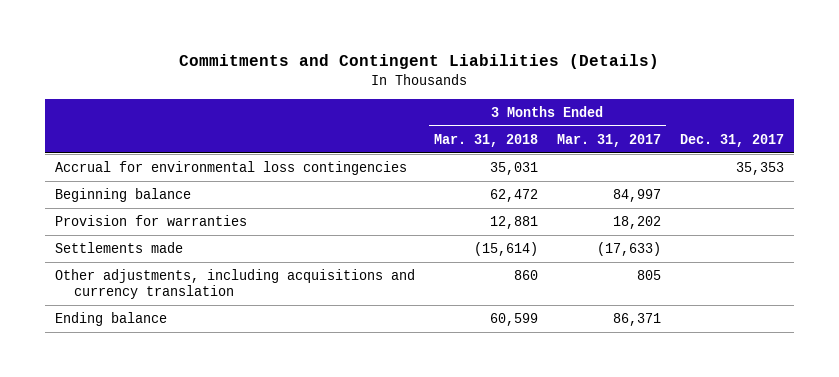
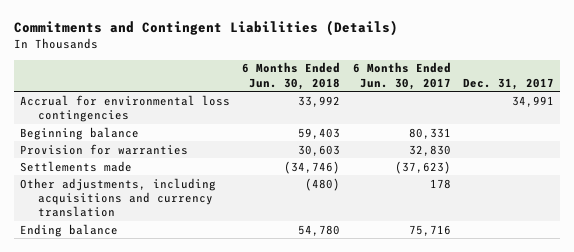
- | 3 Months Ended Mar. 31, 2018 | 3 Months Ended Mar. 31, 2017 | Dec. 31, 2017
+ | 6 Months Ended Jun. 30, 2018 | 6 Months Ended Jun. 30, 2017 | Dec. 31, 2017
- Accrual for environmental loss contingencies | 35,031 | | 35,353
+ Accrual for environmental loss contingencies | 33,992 | | 34,991

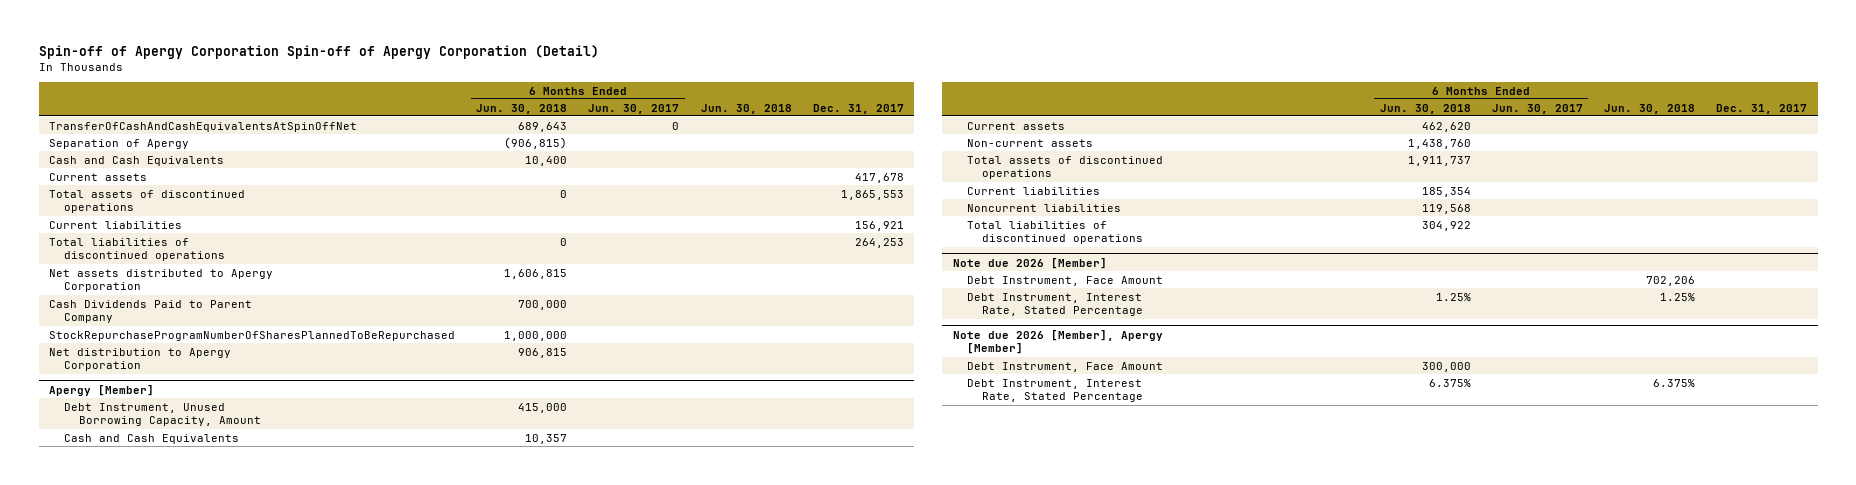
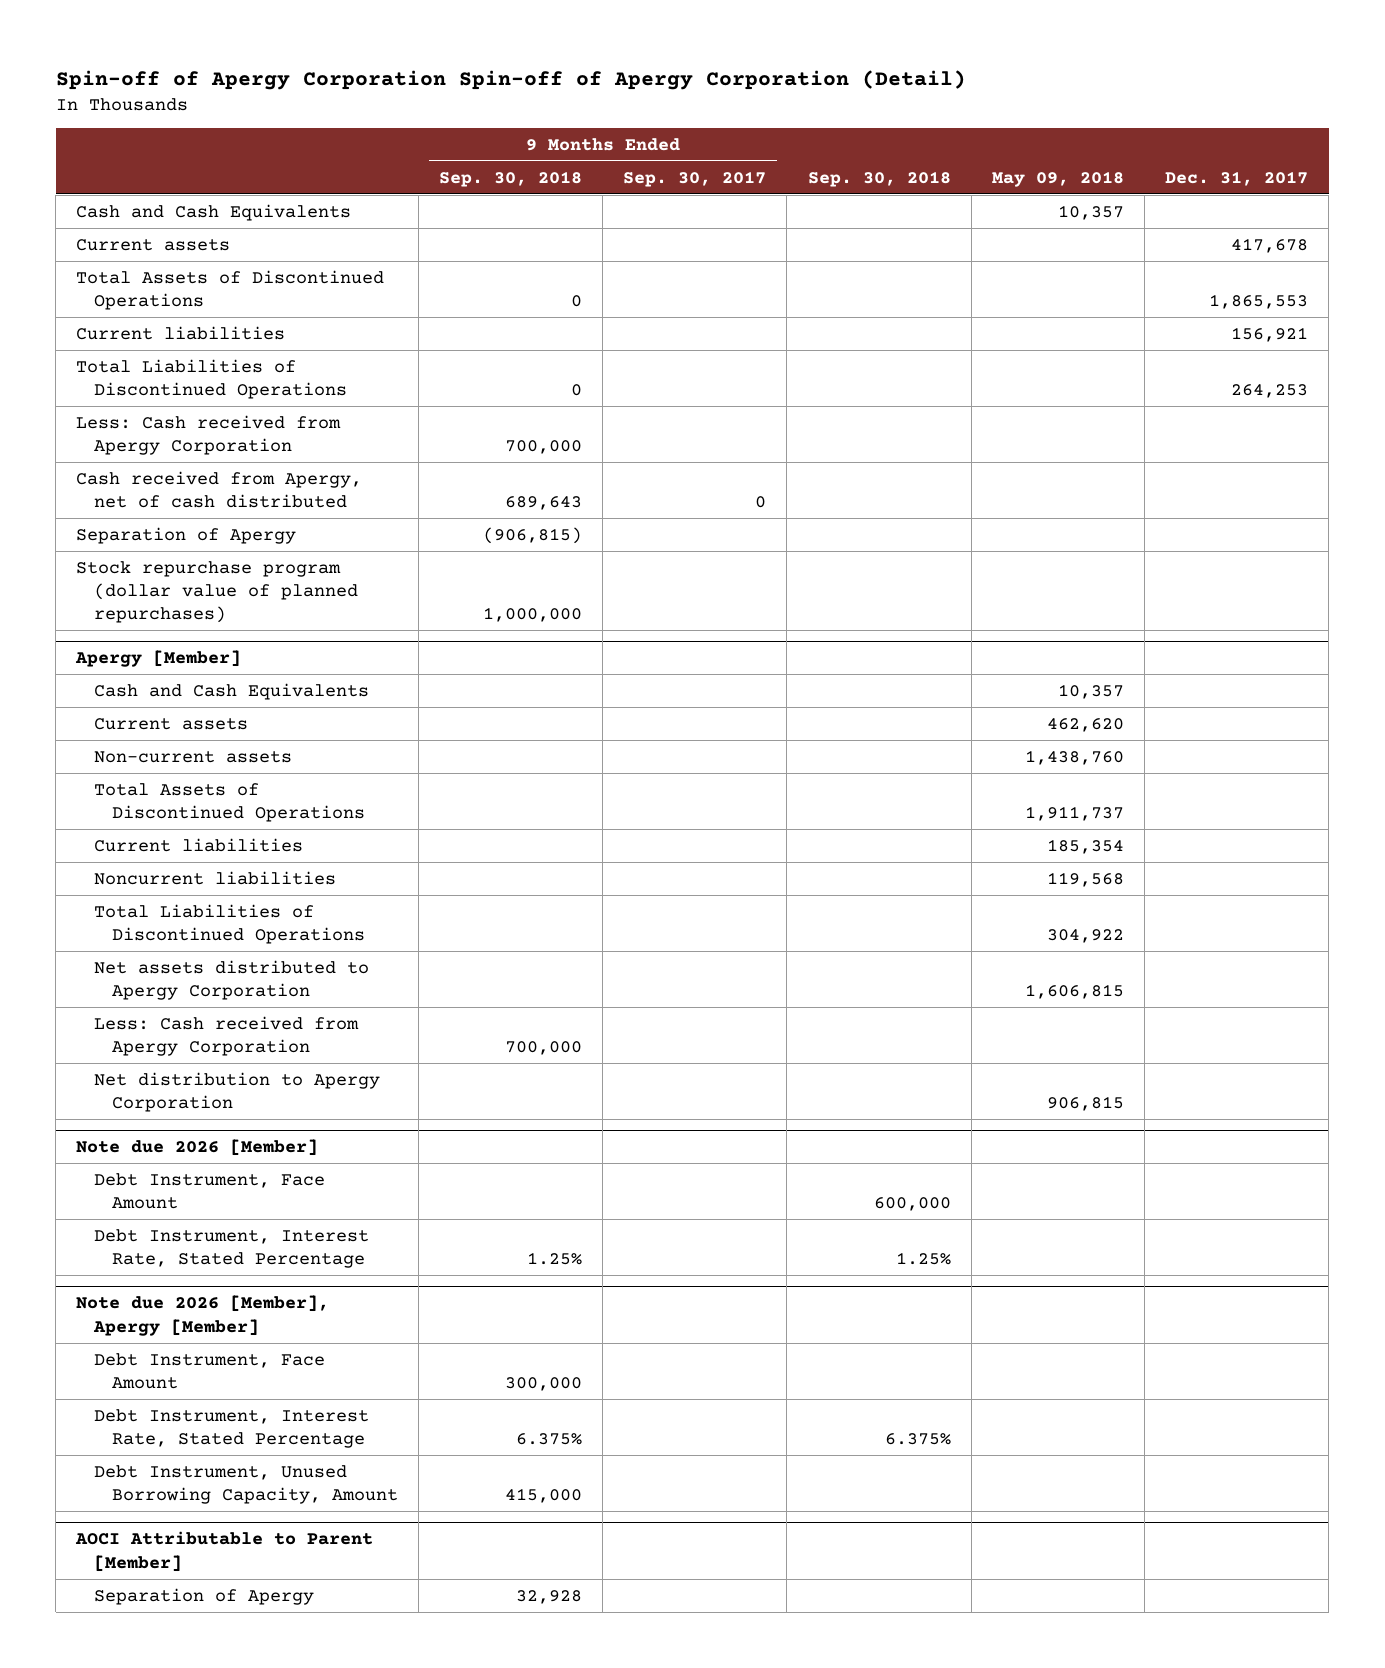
- | 6 Months Ended Jun. 30, 2018 | 6 Months Ended Jun. 30, 2017 | Jun. 30, 2018 | Dec. 31, 2017
+ | 9 Months Ended Sep. 30, 2018 | 9 Months Ended Sep. 30, 2017 | Sep. 30, 2018 | May 09, 2018 | Dec. 31, 2017
- TransferOfCashAndCashEquivalentsAtSpinOffNet | 689,643 | 0 | |
- Total assets of discontinued operations | 0 | | | 1,865,553
+ Total Assets of Discontinued Operations | 0 | | | | 1,865,553
- Total liabilities of discontinued operations | 0 | | | 264,253
- Net assets distributed to Apergy Corporation | 1,606,815 | | |
- Cash Dividends Paid to Parent Company | 700,000 | | |
- StockRepurchaseProgramNumberOfSharesPlannedToBeRepurchased | 1,000,000 | | |
- Net distribution to Apergy Corporation | 906,815 | | |
+ Total Liabilities of Discontinued Operations | 0 | | | | 264,253
+ Less: Cash received from Apergy Corporation | 700,000 | | | |
+ Cash received from Apergy, net of cash distributed | 689,643 | 0 | | |
moved down: Separation of Apergy | (906,815) | | | |
+ Stock repurchase program (dollar value of planned repurchases) | 1,000,000 | | | |
@ Apergy [Member]
- Debt Instrument, Unused Borrowing Capacity, Amount | 415,000 | | |
- Total assets of discontinued operations | 1,911,737 | | |
+ Total Assets of Discontinued Operations | | | | 1,911,737 |
- Total liabilities of discontinued operations | 304,922 | | |
+ Total Liabilities of Discontinued Operations | | | | 304,922 |
+ Net assets distributed to Apergy Corporation | | | | 1,606,815 |
+ Less: Cash received from Apergy Corporation | 700,000 | | | |
+ Net distribution to Apergy Corporation | | | | 906,815 |
@ Note due 2026 [Member], Apergy [Member]
+ Debt Instrument, Unused Borrowing Capacity, Amount | 415,000 | | | |
+ AOCI Attributable to Parent [Member]
+ Separation of Apergy | 32,928 | | | |

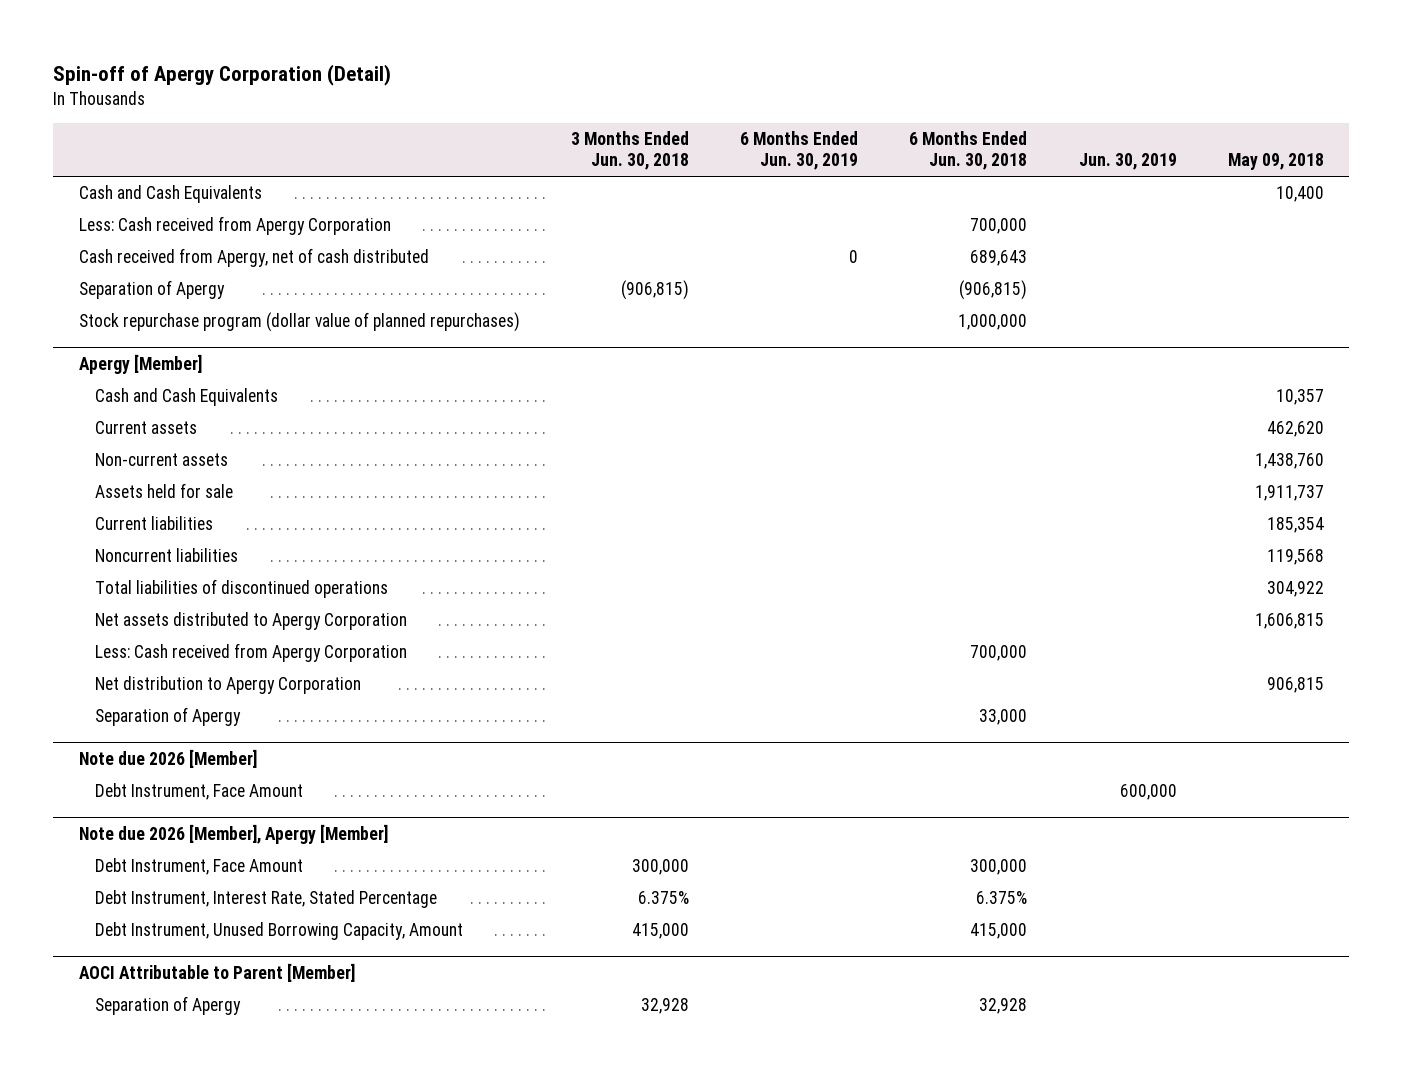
- Spin-off of Apergy Corporation Spin-off of Apergy Corporation (Detail)
+ Spin-off of Apergy Corporation (Detail)
- | 9 Months Ended Sep. 30, 2018 | 9 Months Ended Sep. 30, 2017 | Sep. 30, 2018 | May 09, 2018 | Dec. 31, 2017
+ | 3 Months Ended Jun. 30, 2018 | 6 Months Ended Jun. 30, 2019 | 6 Months Ended Jun. 30, 2018 | Jun. 30, 2019 | May 09, 2018
- Cash and Cash Equivalents | | | | 10,357 |
- Current assets | | | | | 417,678
- Total Assets of Discontinued Operations | 0 | | | | 1,865,553
- Current liabilities | | | | | 156,921
- Total Liabilities of Discontinued Operations | 0 | | | | 264,253
+ Cash and Cash Equivalents | | | | | 10,400
@ Apergy [Member]
- Total Assets of Discontinued Operations | | | | 1,911,737 |
+ Assets held for sale | | | | | 1,911,737
- Total Liabilities of Discontinued Operations | | | | 304,922 |
+ Total liabilities of discontinued operations | | | | | 304,922
+ Separation of Apergy | | | 33,000 | |
@ Note due 2026 [Member]
- Debt Instrument, Interest Rate, Stated Percentage | 1.25% | | 1.25% | |

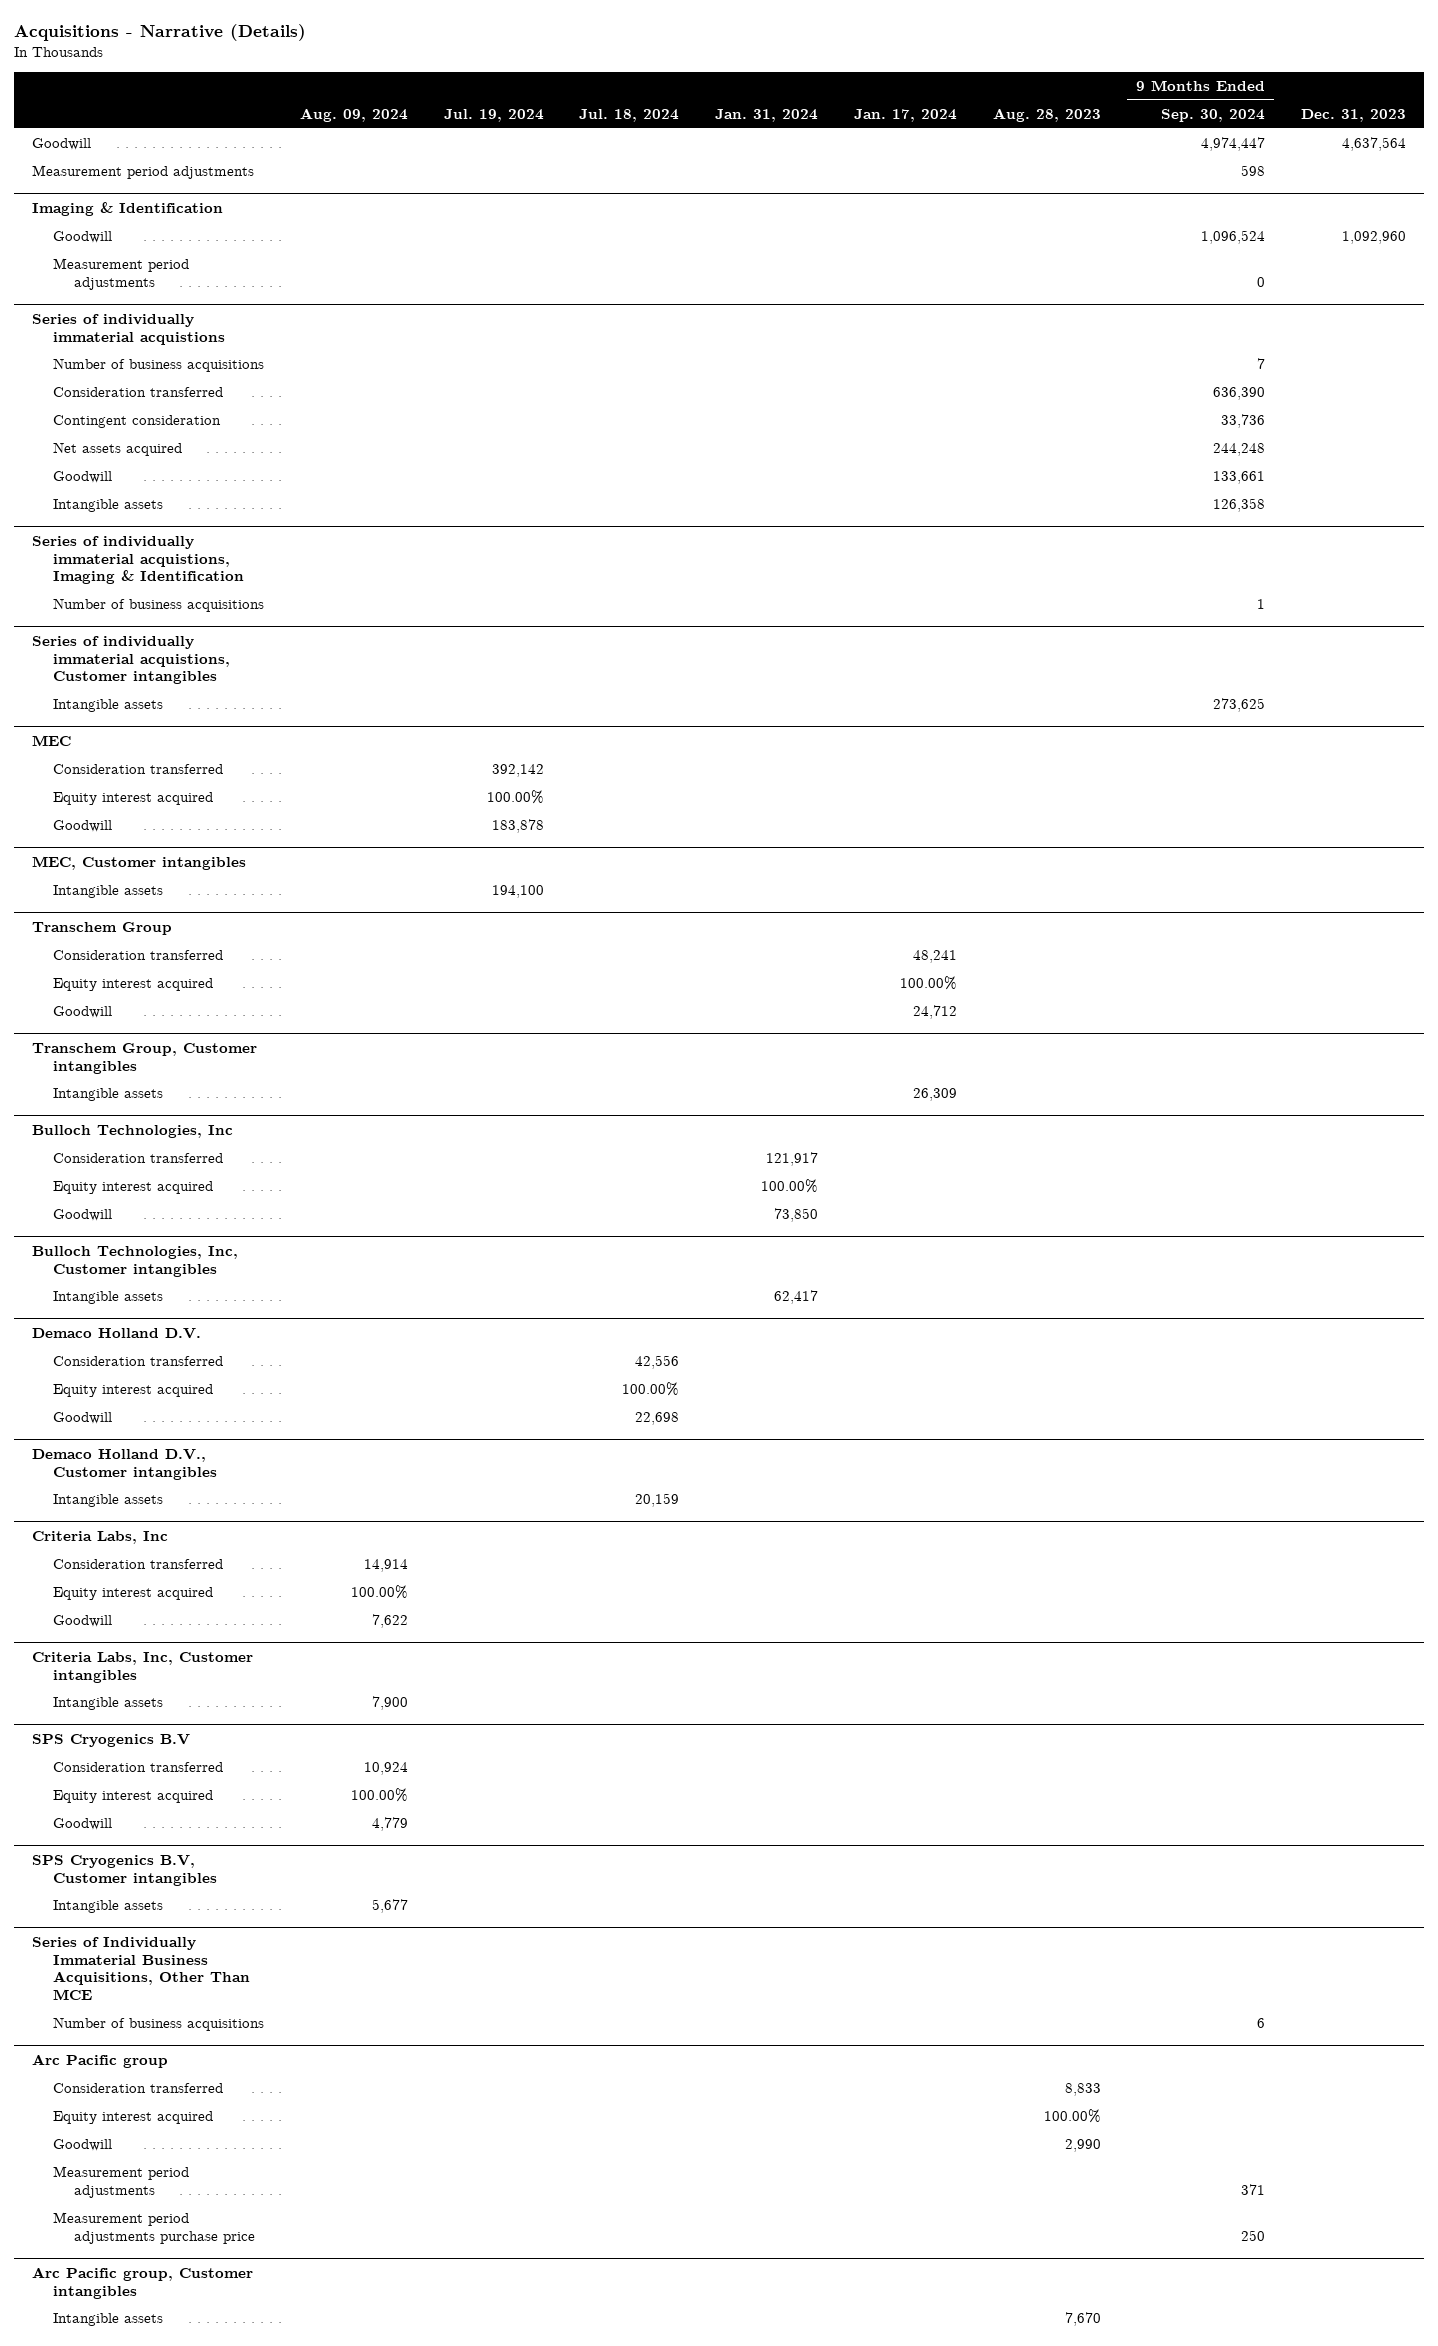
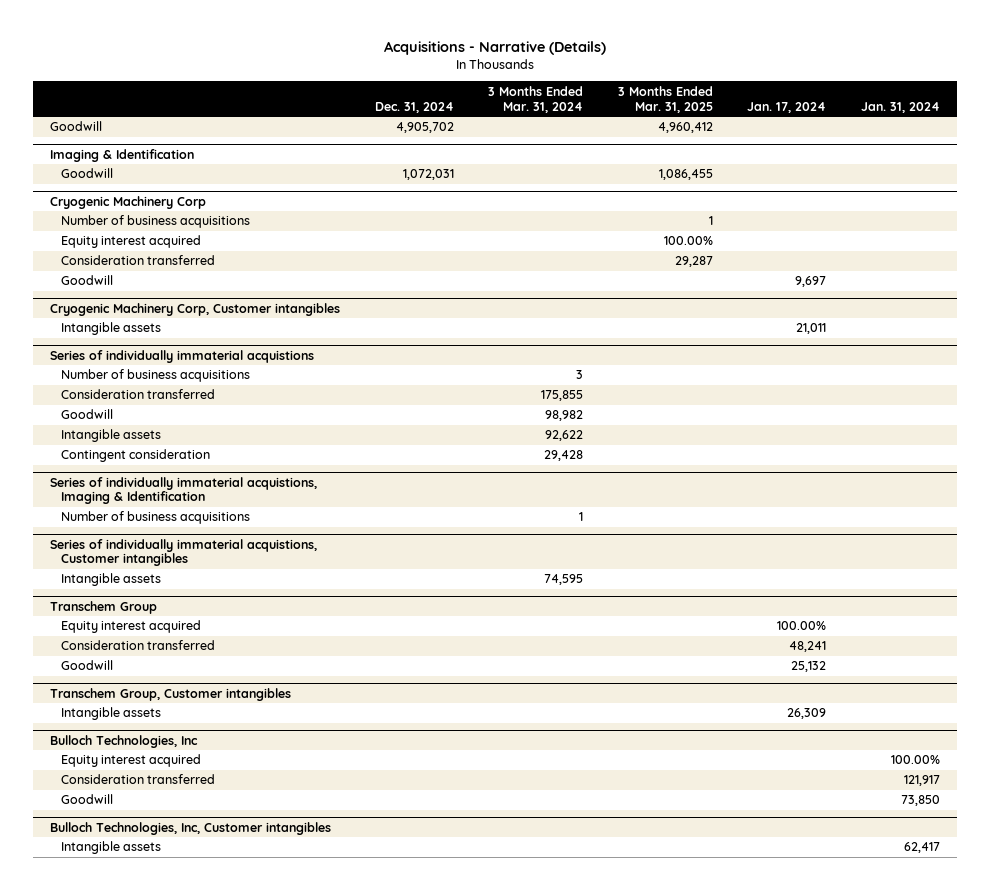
- | Aug. 09, 2024 | Jul. 19, 2024 | Jul. 18, 2024 | Jan. 31, 2024 | Jan. 17, 2024 | Aug. 28, 2023 | 9 Months Ended Sep. 30, 2024 | Dec. 31, 2023
+ | Dec. 31, 2024 | 3 Months Ended Mar. 31, 2024 | 3 Months Ended Mar. 31, 2025 | Jan. 17, 2024 | Jan. 31, 2024
- Measurement period adjustments | | | | | | | 598 |
@ Imaging & Identification
- Measurement period adjustments | | | | | | | 0 |
+ Cryogenic Machinery Corp
+ Number of business acquisitions | | | 1 | |
+ Equity interest acquired | | | 100.00% | |
+ Consideration transferred | | | 29,287 | |
+ Goodwill | | | | 9,697 |
+ Cryogenic Machinery Corp, Customer intangibles
+ Intangible assets | | | | 21,011 |
@ Series of individually immaterial acquistions
- Net assets acquired | | | | | | | 244,248 |
moved down: Contingent consideration | | 29,428 | | |
- MEC
- Consideration transferred | | 392,142 | | | | | |
- Equity interest acquired | | 100.00% | | | | | |
- Goodwill | | 183,878 | | | | | |
- MEC, Customer intangibles
- Intangible assets | | 194,100 | | | | | |
@ Transchem Group
- Goodwill | | | | | 24,712 | | |
moved down: Consideration transferred | | | | 48,241 |
+ Goodwill | | | | 25,132 |
@ Bulloch Technologies, Inc
moved down: Consideration transferred | | | | | 121,917
- Demaco Holland D.V.
- Consideration transferred | | | 42,556 | | | | |
- Equity interest acquired | | | 100.00% | | | | |
- Goodwill | | | 22,698 | | | | |
- Demaco Holland D.V., Customer intangibles
- Intangible assets | | | 20,159 | | | | |
- Criteria Labs, Inc
- Consideration transferred | 14,914 | | | | | | |
- Equity interest acquired | 100.00% | | | | | | |
- Goodwill | 7,622 | | | | | | |
- Criteria Labs, Inc, Customer intangibles
- Intangible assets | 7,900 | | | | | | |
- SPS Cryogenics B.V
- Consideration transferred | 10,924 | | | | | | |
- Equity interest acquired | 100.00% | | | | | | |
- Goodwill | 4,779 | | | | | | |
- SPS Cryogenics B.V, Customer intangibles
- Intangible assets | 5,677 | | | | | | |
- Series of Individually Immaterial Business Acquisitions, Other Than MCE
- Number of business acquisitions | | | | | | | 6 |
- Arc Pacific group
- Consideration transferred | | | | | | 8,833 | |
- Equity interest acquired | | | | | | 100.00% | |
- Goodwill | | | | | | 2,990 | |
- Measurement period adjustments | | | | | | | 371 |
- Measurement period adjustments purchase price | | | | | | | 250 |
- Arc Pacific group, Customer intangibles
- Intangible assets | | | | | | 7,670 | |

